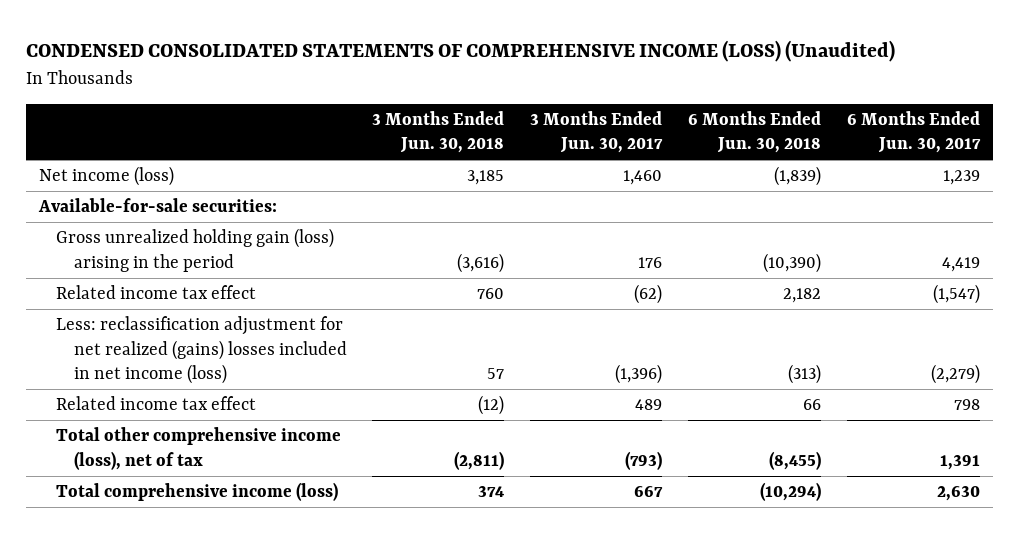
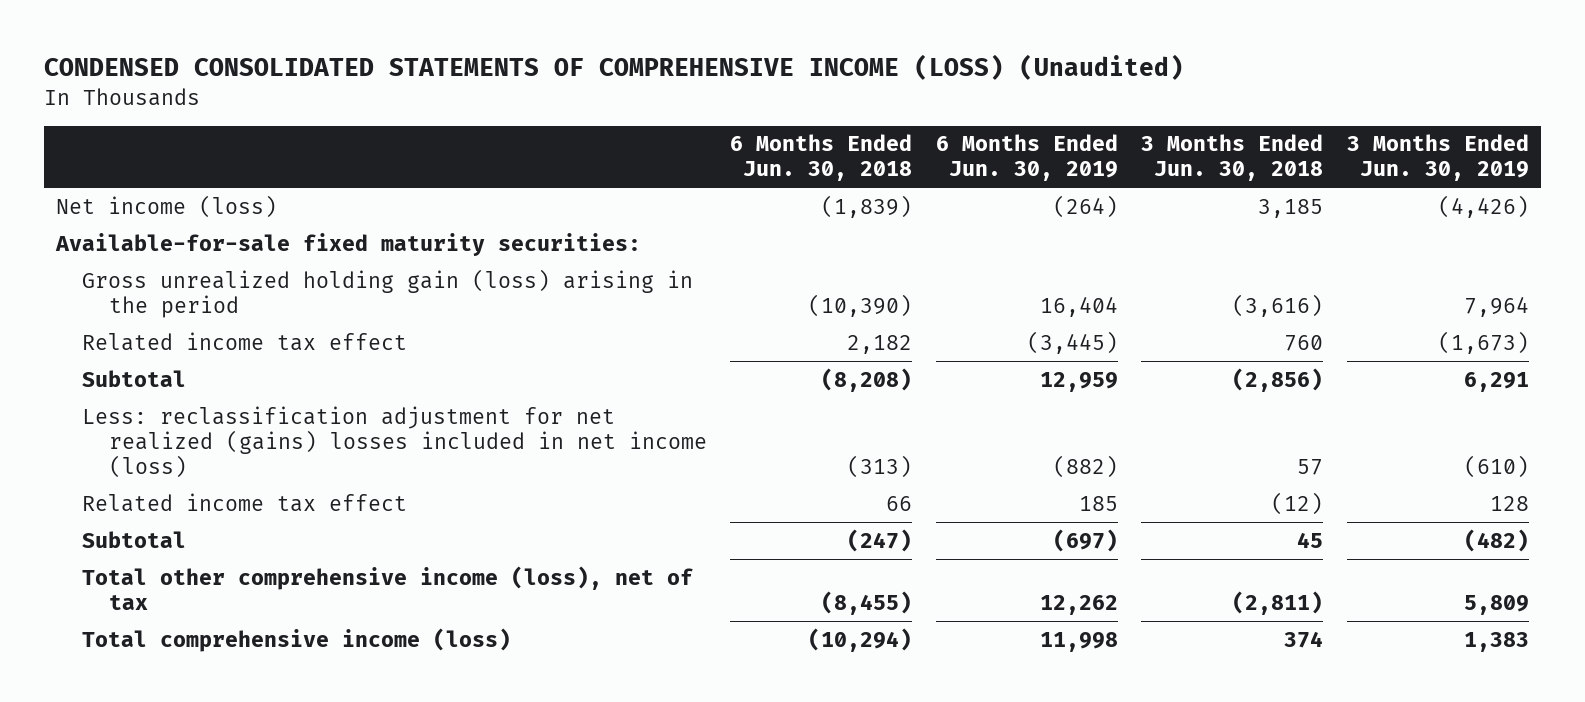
- | 3 Months Ended Jun. 30, 2018 | 3 Months Ended Jun. 30, 2017 | 6 Months Ended Jun. 30, 2018 | 6 Months Ended Jun. 30, 2017
+ | 6 Months Ended Jun. 30, 2018 | 6 Months Ended Jun. 30, 2019 | 3 Months Ended Jun. 30, 2018 | 3 Months Ended Jun. 30, 2019
- Available-for-sale securities:
+ Available-for-sale fixed maturity securities:
+ Subtotal | (8,208) | 12,959 | (2,856) | 6,291
+ Subtotal | (247) | (697) | 45 | (482)

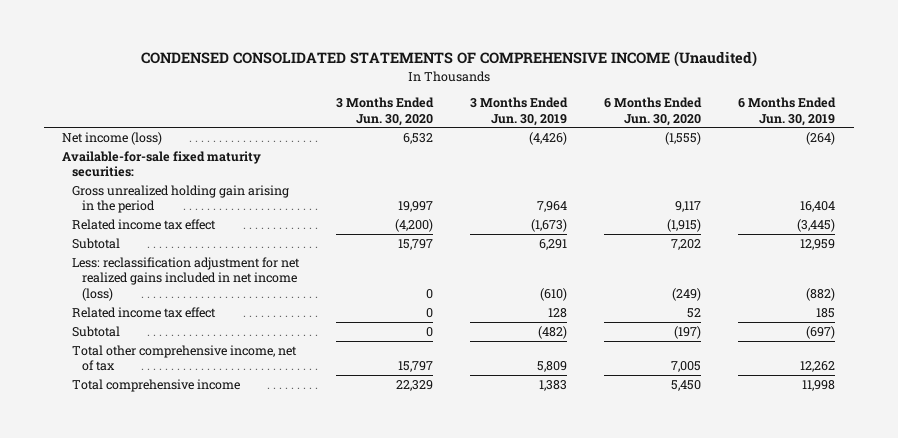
- CONDENSED CONSOLIDATED STATEMENTS OF COMPREHENSIVE INCOME (LOSS) (Unaudited)
+ CONDENSED CONSOLIDATED STATEMENTS OF COMPREHENSIVE INCOME (Unaudited)
- | 6 Months Ended Jun. 30, 2018 | 6 Months Ended Jun. 30, 2019 | 3 Months Ended Jun. 30, 2018 | 3 Months Ended Jun. 30, 2019
+ | 3 Months Ended Jun. 30, 2020 | 3 Months Ended Jun. 30, 2019 | 6 Months Ended Jun. 30, 2020 | 6 Months Ended Jun. 30, 2019
- Gross unrealized holding gain (loss) arising in the period | (10,390) | 16,404 | (3,616) | 7,964
+ Gross unrealized holding gain arising in the period | 19,997 | 7,964 | 9,117 | 16,404
- Less: reclassification adjustment for net realized (gains) losses included in net income (loss) | (313) | (882) | 57 | (610)
+ Less: reclassification adjustment for net realized gains included in net income (loss) | 0 | (610) | (249) | (882)
- Total other comprehensive income (loss), net of tax | (8,455) | 12,262 | (2,811) | 5,809
- Total comprehensive income (loss) | (10,294) | 11,998 | 374 | 1,383
+ Total other comprehensive income, net of tax | 15,797 | 5,809 | 7,005 | 12,262
+ Total comprehensive income | 22,329 | 1,383 | 5,450 | 11,998

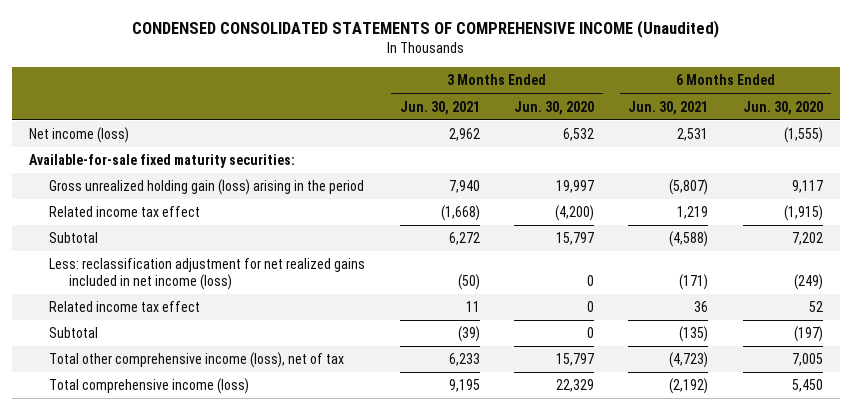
- | 3 Months Ended Jun. 30, 2020 | 3 Months Ended Jun. 30, 2019 | 6 Months Ended Jun. 30, 2020 | 6 Months Ended Jun. 30, 2019
+ | 3 Months Ended Jun. 30, 2021 | 3 Months Ended Jun. 30, 2020 | 6 Months Ended Jun. 30, 2021 | 6 Months Ended Jun. 30, 2020
- Gross unrealized holding gain arising in the period | 19,997 | 7,964 | 9,117 | 16,404
+ Gross unrealized holding gain (loss) arising in the period | 7,940 | 19,997 | (5,807) | 9,117
- Total other comprehensive income, net of tax | 15,797 | 5,809 | 7,005 | 12,262
- Total comprehensive income | 22,329 | 1,383 | 5,450 | 11,998
+ Total other comprehensive income (loss), net of tax | 6,233 | 15,797 | (4,723) | 7,005
+ Total comprehensive income (loss) | 9,195 | 22,329 | (2,192) | 5,450

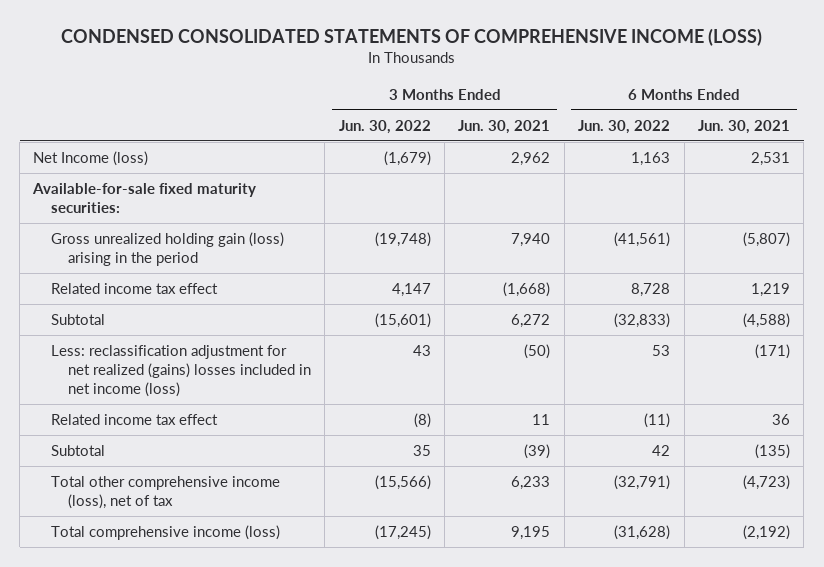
- CONDENSED CONSOLIDATED STATEMENTS OF COMPREHENSIVE INCOME (Unaudited)
+ CONDENSED CONSOLIDATED STATEMENTS OF COMPREHENSIVE INCOME (LOSS)
- | 3 Months Ended Jun. 30, 2021 | 3 Months Ended Jun. 30, 2020 | 6 Months Ended Jun. 30, 2021 | 6 Months Ended Jun. 30, 2020
+ | 3 Months Ended Jun. 30, 2022 | 3 Months Ended Jun. 30, 2021 | 6 Months Ended Jun. 30, 2022 | 6 Months Ended Jun. 30, 2021
- Net income (loss) | 2,962 | 6,532 | 2,531 | (1,555)
+ Net Income (loss) | (1,679) | 2,962 | 1,163 | 2,531
- Less: reclassification adjustment for net realized gains included in net income (loss) | (50) | 0 | (171) | (249)
+ Less: reclassification adjustment for net realized (gains) losses included in net income (loss) | 43 | (50) | 53 | (171)

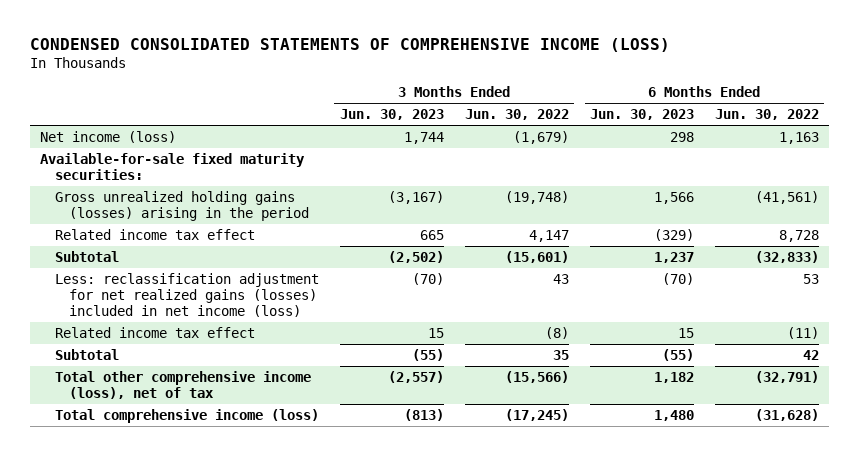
- | 3 Months Ended Jun. 30, 2022 | 3 Months Ended Jun. 30, 2021 | 6 Months Ended Jun. 30, 2022 | 6 Months Ended Jun. 30, 2021
+ | 3 Months Ended Jun. 30, 2023 | 3 Months Ended Jun. 30, 2022 | 6 Months Ended Jun. 30, 2023 | 6 Months Ended Jun. 30, 2022
- Net Income (loss) | (1,679) | 2,962 | 1,163 | 2,531
+ Net income (loss) | 1,744 | (1,679) | 298 | 1,163
- Gross unrealized holding gain (loss) arising in the period | (19,748) | 7,940 | (41,561) | (5,807)
+ Gross unrealized holding gains (losses) arising in the period | (3,167) | (19,748) | 1,566 | (41,561)
- Less: reclassification adjustment for net realized (gains) losses included in net income (loss) | 43 | (50) | 53 | (171)
+ Less: reclassification adjustment for net realized gains (losses) included in net income (loss) | (70) | 43 | (70) | 53

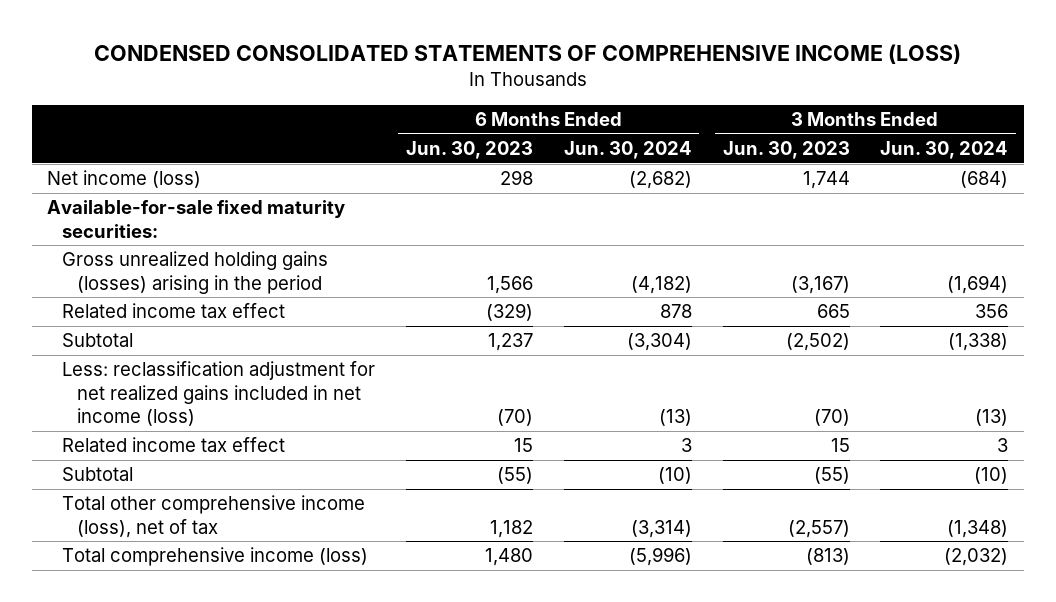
- | 3 Months Ended Jun. 30, 2023 | 3 Months Ended Jun. 30, 2022 | 6 Months Ended Jun. 30, 2023 | 6 Months Ended Jun. 30, 2022
+ | 6 Months Ended Jun. 30, 2023 | 6 Months Ended Jun. 30, 2024 | 3 Months Ended Jun. 30, 2023 | 3 Months Ended Jun. 30, 2024
- Less: reclassification adjustment for net realized gains (losses) included in net income (loss) | (70) | 43 | (70) | 53
+ Less: reclassification adjustment for net realized gains included in net income (loss) | (70) | (13) | (70) | (13)

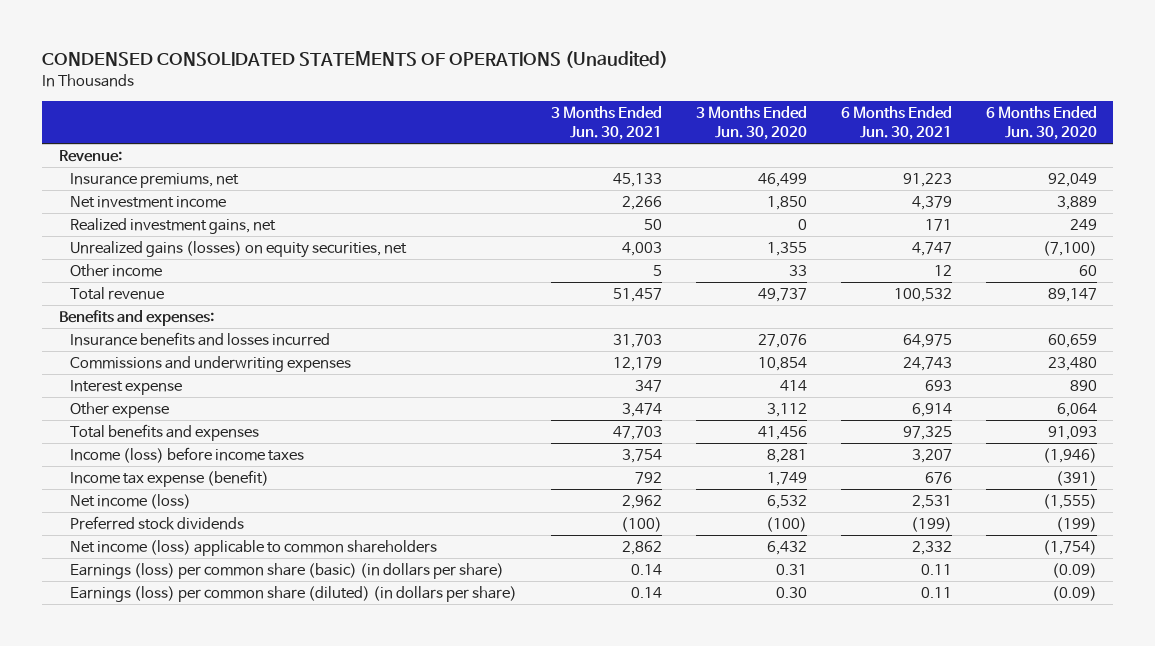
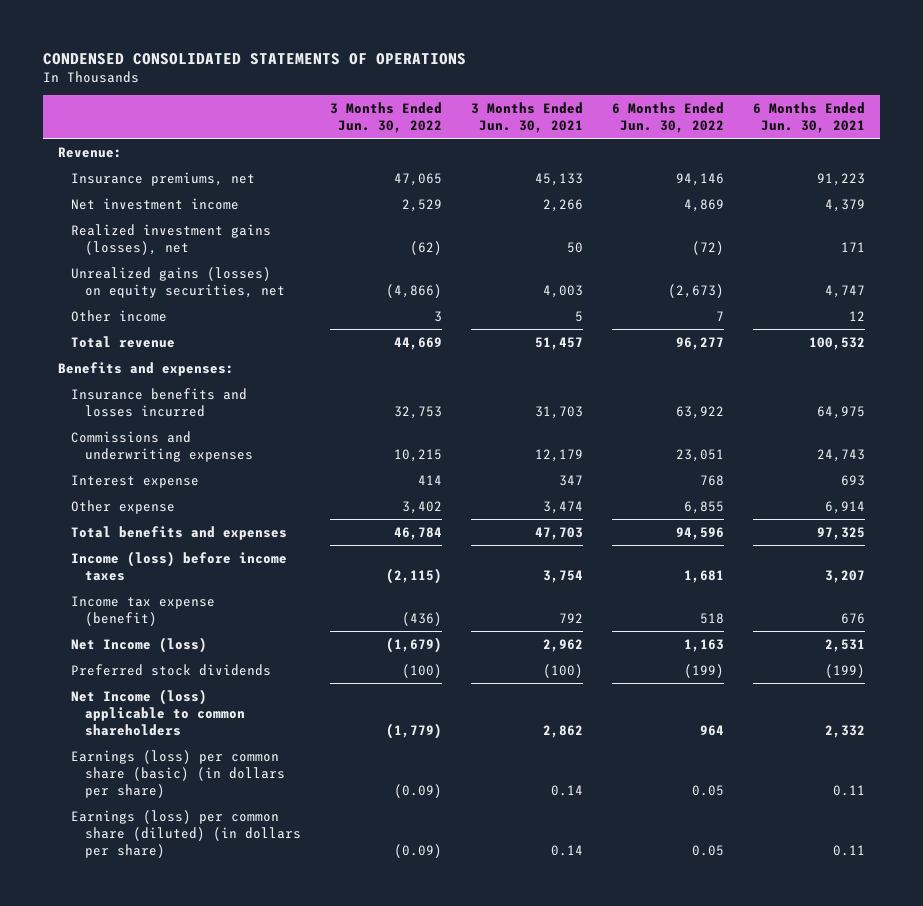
- CONDENSED CONSOLIDATED STATEMENTS OF OPERATIONS (Unaudited)
+ CONDENSED CONSOLIDATED STATEMENTS OF OPERATIONS
- | 3 Months Ended Jun. 30, 2021 | 3 Months Ended Jun. 30, 2020 | 6 Months Ended Jun. 30, 2021 | 6 Months Ended Jun. 30, 2020
+ | 3 Months Ended Jun. 30, 2022 | 3 Months Ended Jun. 30, 2021 | 6 Months Ended Jun. 30, 2022 | 6 Months Ended Jun. 30, 2021
- Realized investment gains, net | 50 | 0 | 171 | 249
+ Realized investment gains (losses), net | (62) | 50 | (72) | 171
- Net income (loss) | 2,962 | 6,532 | 2,531 | (1,555)
+ Net Income (loss) | (1,679) | 2,962 | 1,163 | 2,531
- Net income (loss) applicable to common shareholders | 2,862 | 6,432 | 2,332 | (1,754)
+ Net Income (loss) applicable to common shareholders | (1,779) | 2,862 | 964 | 2,332

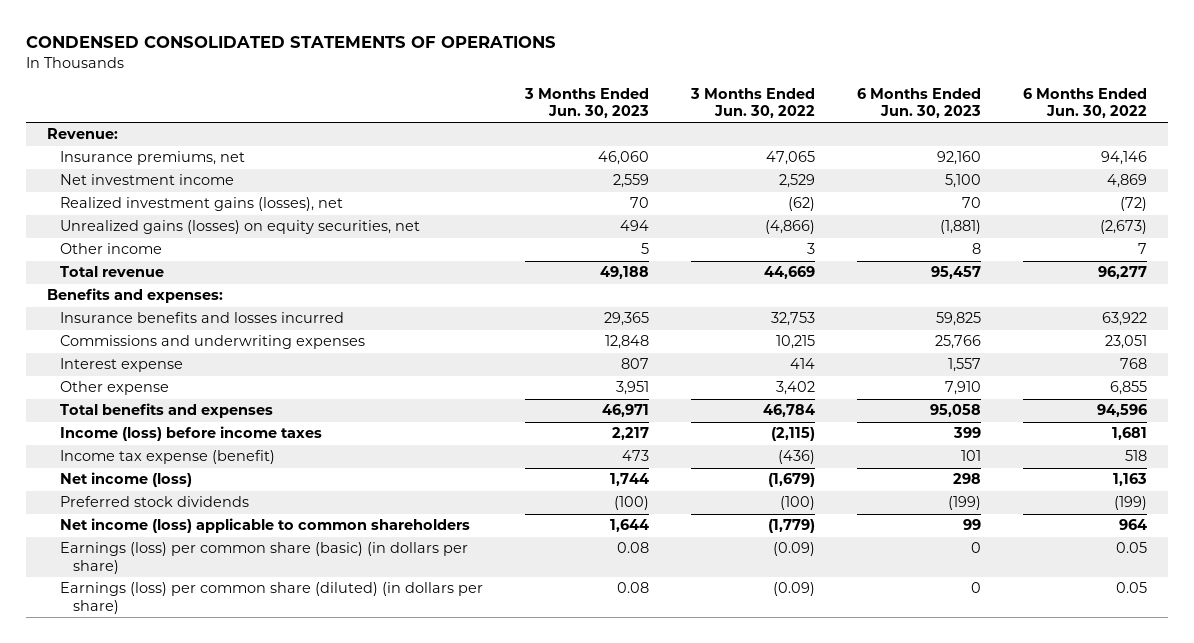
- | 3 Months Ended Jun. 30, 2022 | 3 Months Ended Jun. 30, 2021 | 6 Months Ended Jun. 30, 2022 | 6 Months Ended Jun. 30, 2021
+ | 3 Months Ended Jun. 30, 2023 | 3 Months Ended Jun. 30, 2022 | 6 Months Ended Jun. 30, 2023 | 6 Months Ended Jun. 30, 2022
- Net Income (loss) | (1,679) | 2,962 | 1,163 | 2,531
+ Net income (loss) | 1,744 | (1,679) | 298 | 1,163
- Net Income (loss) applicable to common shareholders | (1,779) | 2,862 | 964 | 2,332
+ Net income (loss) applicable to common shareholders | 1,644 | (1,779) | 99 | 964

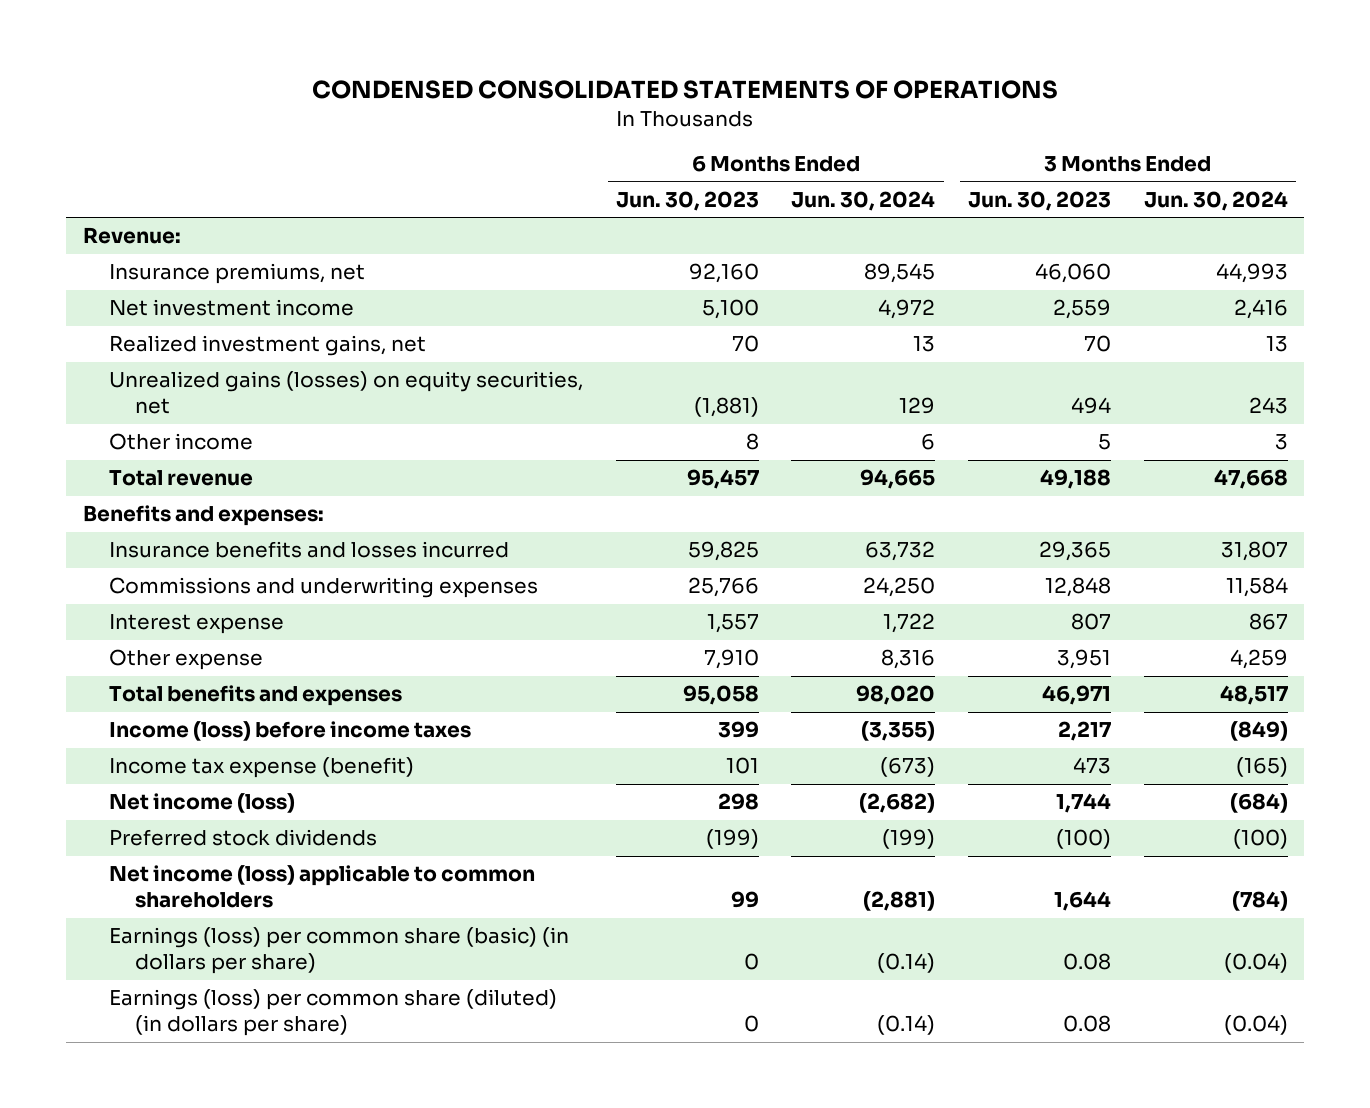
- | 3 Months Ended Jun. 30, 2023 | 3 Months Ended Jun. 30, 2022 | 6 Months Ended Jun. 30, 2023 | 6 Months Ended Jun. 30, 2022
+ | 6 Months Ended Jun. 30, 2023 | 6 Months Ended Jun. 30, 2024 | 3 Months Ended Jun. 30, 2023 | 3 Months Ended Jun. 30, 2024
- Realized investment gains (losses), net | 70 | (62) | 70 | (72)
+ Realized investment gains, net | 70 | 13 | 70 | 13

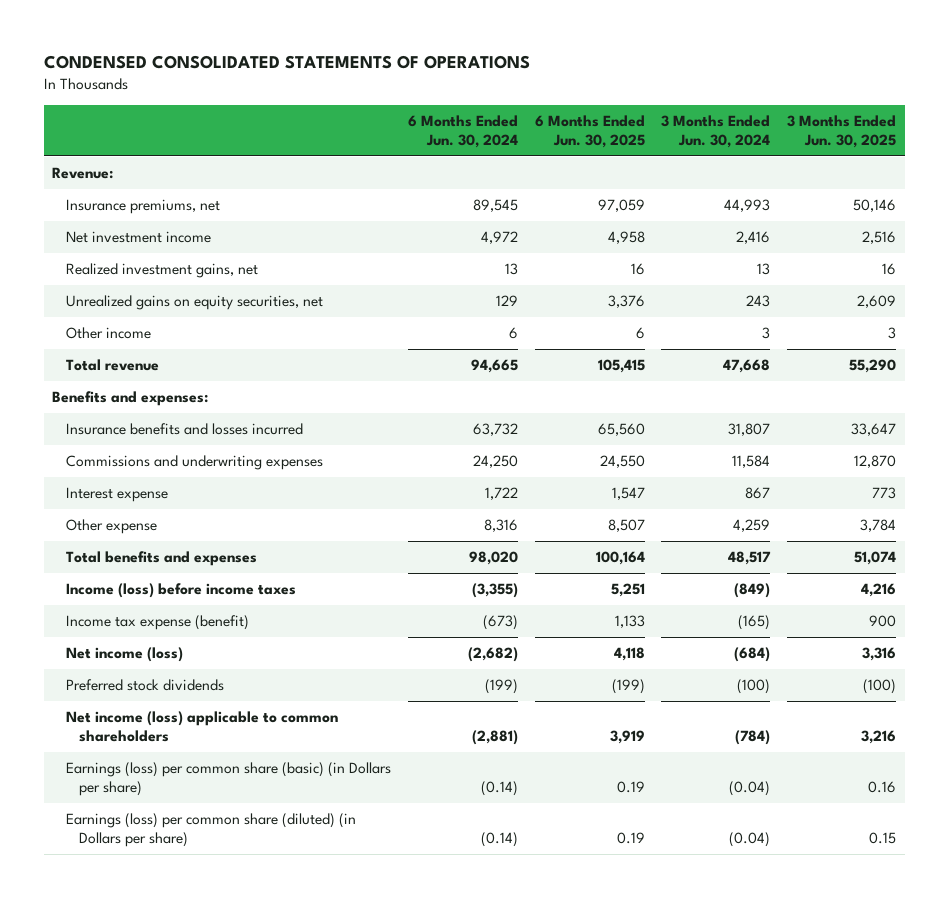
- | 6 Months Ended Jun. 30, 2023 | 6 Months Ended Jun. 30, 2024 | 3 Months Ended Jun. 30, 2023 | 3 Months Ended Jun. 30, 2024
+ | 6 Months Ended Jun. 30, 2024 | 6 Months Ended Jun. 30, 2025 | 3 Months Ended Jun. 30, 2024 | 3 Months Ended Jun. 30, 2025
- Unrealized gains (losses) on equity securities, net | (1,881) | 129 | 494 | 243
+ Unrealized gains on equity securities, net | 129 | 3,376 | 243 | 2,609
- Earnings (loss) per common share (basic) (in dollars per share) | 0 | (0.14) | 0.08 | (0.04)
- Earnings (loss) per common share (diluted) (in dollars per share) | 0 | (0.14) | 0.08 | (0.04)
+ Earnings (loss) per common share (basic) (in Dollars per share) | (0.14) | 0.19 | (0.04) | 0.16
+ Earnings (loss) per common share (diluted) (in Dollars per share) | (0.14) | 0.19 | (0.04) | 0.15

